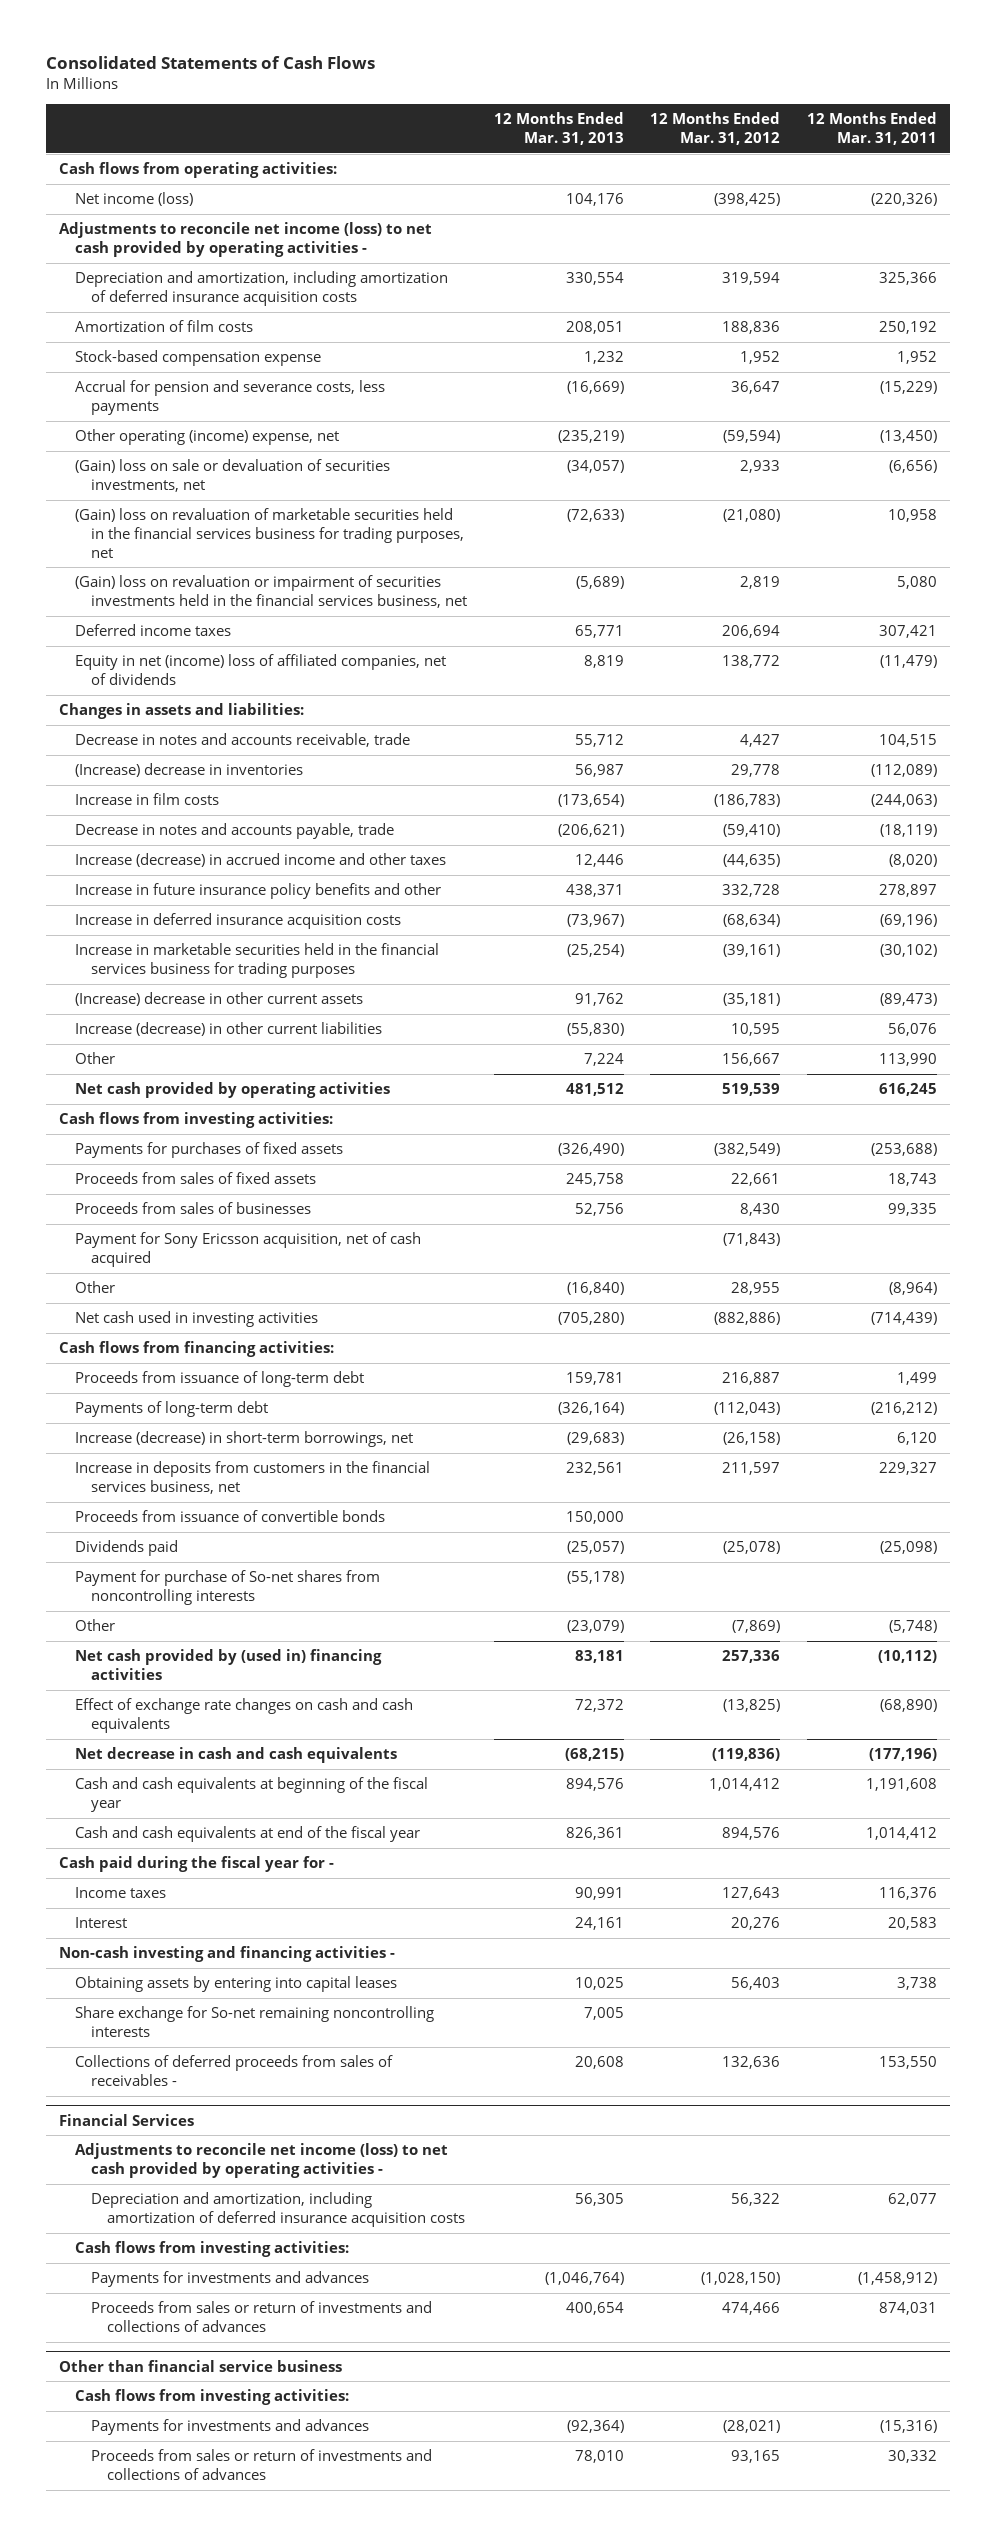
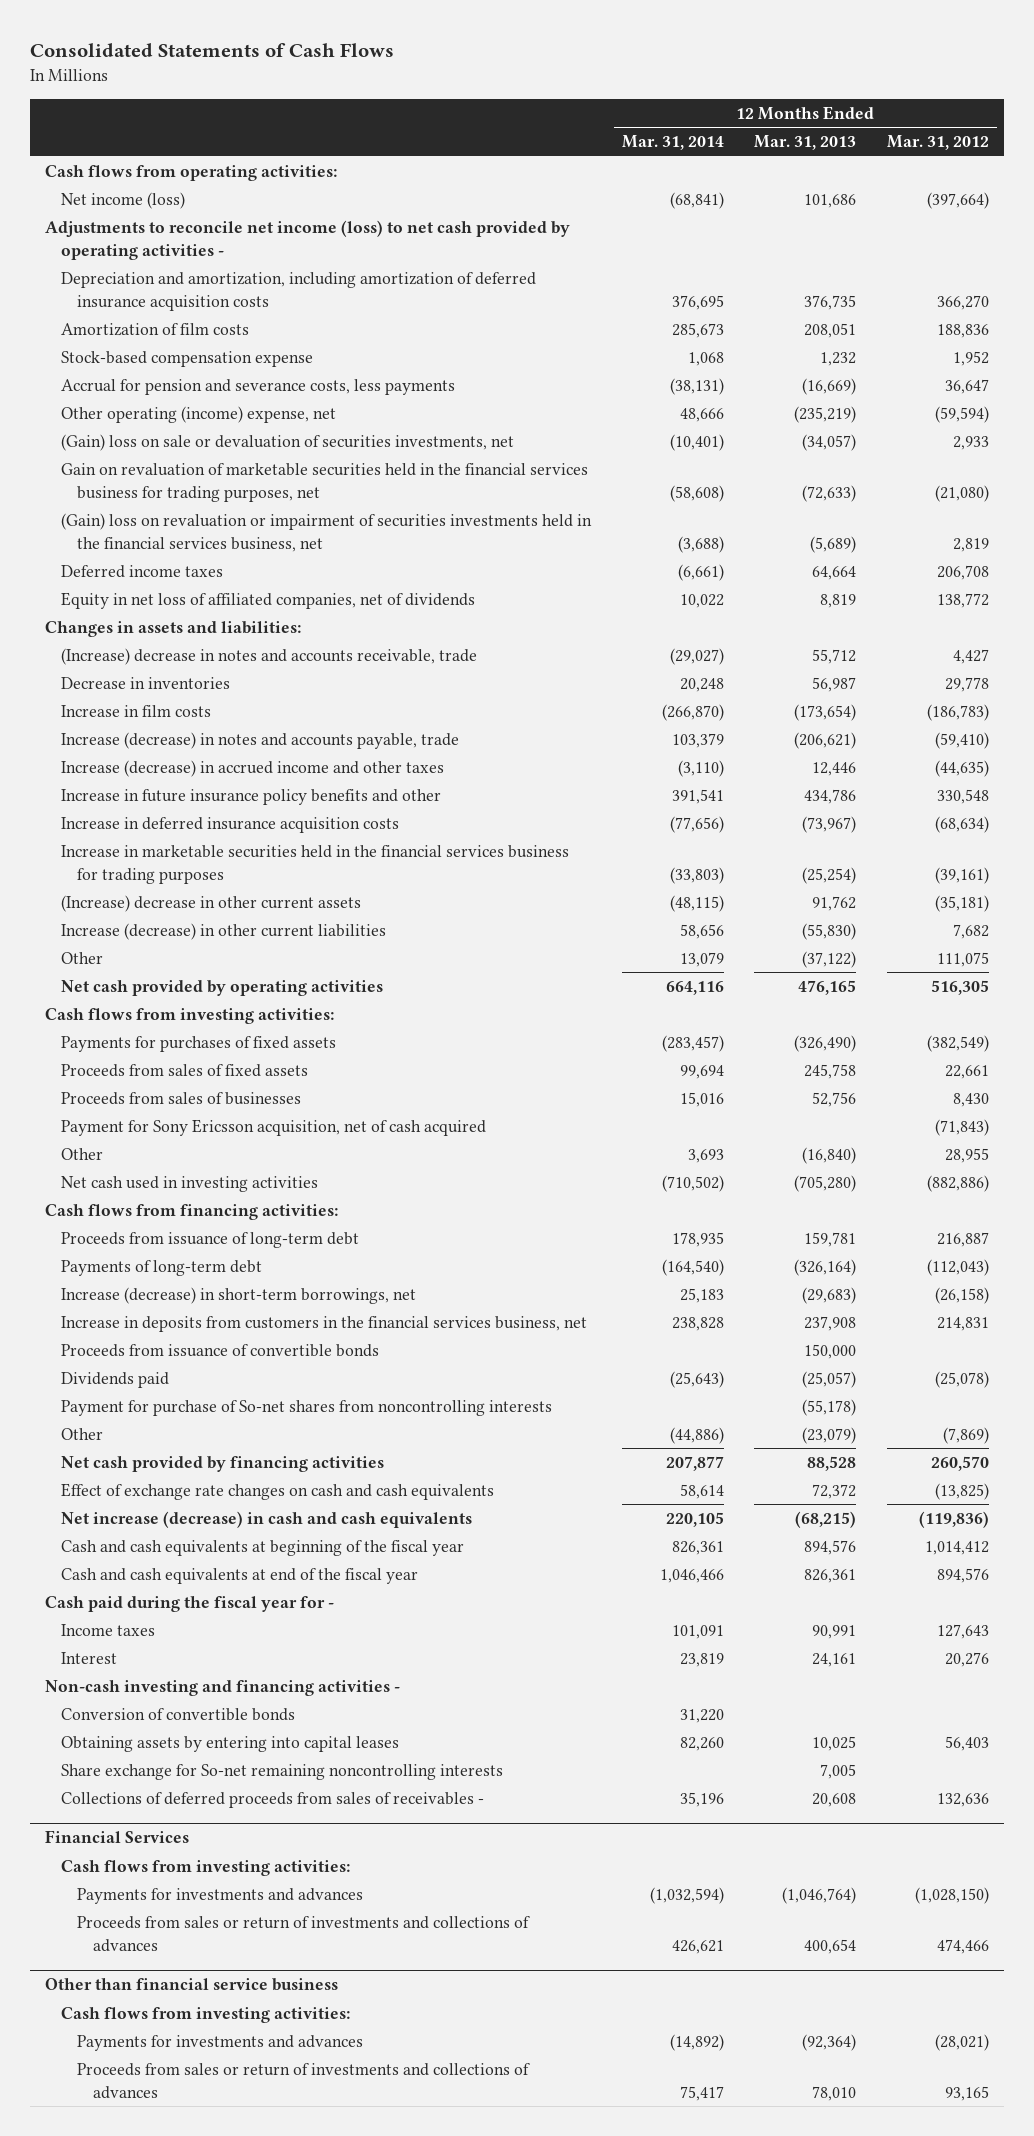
- | 12 Months Ended Mar. 31, 2013 | 12 Months Ended Mar. 31, 2012 | 12 Months Ended Mar. 31, 2011
+ | 12 Months Ended Mar. 31, 2014 | 12 Months Ended Mar. 31, 2013 | 12 Months Ended Mar. 31, 2012
- Net income (loss) | 104,176 | (398,425) | (220,326)
+ Net income (loss) | (68,841) | 101,686 | (397,664)
- Depreciation and amortization, including amortization of deferred insurance acquisition costs | 330,554 | 319,594 | 325,366
+ Depreciation and amortization, including amortization of deferred insurance acquisition costs | 376,695 | 376,735 | 366,270
- (Gain) loss on revaluation of marketable securities held in the financial services business for trading purposes, net | (72,633) | (21,080) | 10,958
+ Gain on revaluation of marketable securities held in the financial services business for trading purposes, net | (58,608) | (72,633) | (21,080)
- Deferred income taxes | 65,771 | 206,694 | 307,421
- Equity in net (income) loss of affiliated companies, net of dividends | 8,819 | 138,772 | (11,479)
+ Deferred income taxes | (6,661) | 64,664 | 206,708
+ Equity in net loss of affiliated companies, net of dividends | 10,022 | 8,819 | 138,772
- Decrease in notes and accounts receivable, trade | 55,712 | 4,427 | 104,515
- (Increase) decrease in inventories | 56,987 | 29,778 | (112,089)
+ (Increase) decrease in notes and accounts receivable, trade | (29,027) | 55,712 | 4,427
+ Decrease in inventories | 20,248 | 56,987 | 29,778
- Decrease in notes and accounts payable, trade | (206,621) | (59,410) | (18,119)
+ Increase (decrease) in notes and accounts payable, trade | 103,379 | (206,621) | (59,410)
- Increase in future insurance policy benefits and other | 438,371 | 332,728 | 278,897
+ Increase in future insurance policy benefits and other | 391,541 | 434,786 | 330,548
- Increase (decrease) in other current liabilities | (55,830) | 10,595 | 56,076
- Other | 7,224 | 156,667 | 113,990
- Net cash provided by operating activities | 481,512 | 519,539 | 616,245
+ Increase (decrease) in other current liabilities | 58,656 | (55,830) | 7,682
+ Other | 13,079 | (37,122) | 111,075
+ Net cash provided by operating activities | 664,116 | 476,165 | 516,305
- Increase in deposits from customers in the financial services business, net | 232,561 | 211,597 | 229,327
+ Increase in deposits from customers in the financial services business, net | 238,828 | 237,908 | 214,831
- Net cash provided by (used in) financing activities | 83,181 | 257,336 | (10,112)
+ Net cash provided by financing activities | 207,877 | 88,528 | 260,570
- Net decrease in cash and cash equivalents | (68,215) | (119,836) | (177,196)
+ Net increase (decrease) in cash and cash equivalents | 220,105 | (68,215) | (119,836)
+ Conversion of convertible bonds | 31,220 | |
@ Financial Services
- Adjustments to reconcile net income (loss) to net cash provided by operating activities -
- Depreciation and amortization, including amortization of deferred insurance acquisition costs | 56,305 | 56,322 | 62,077

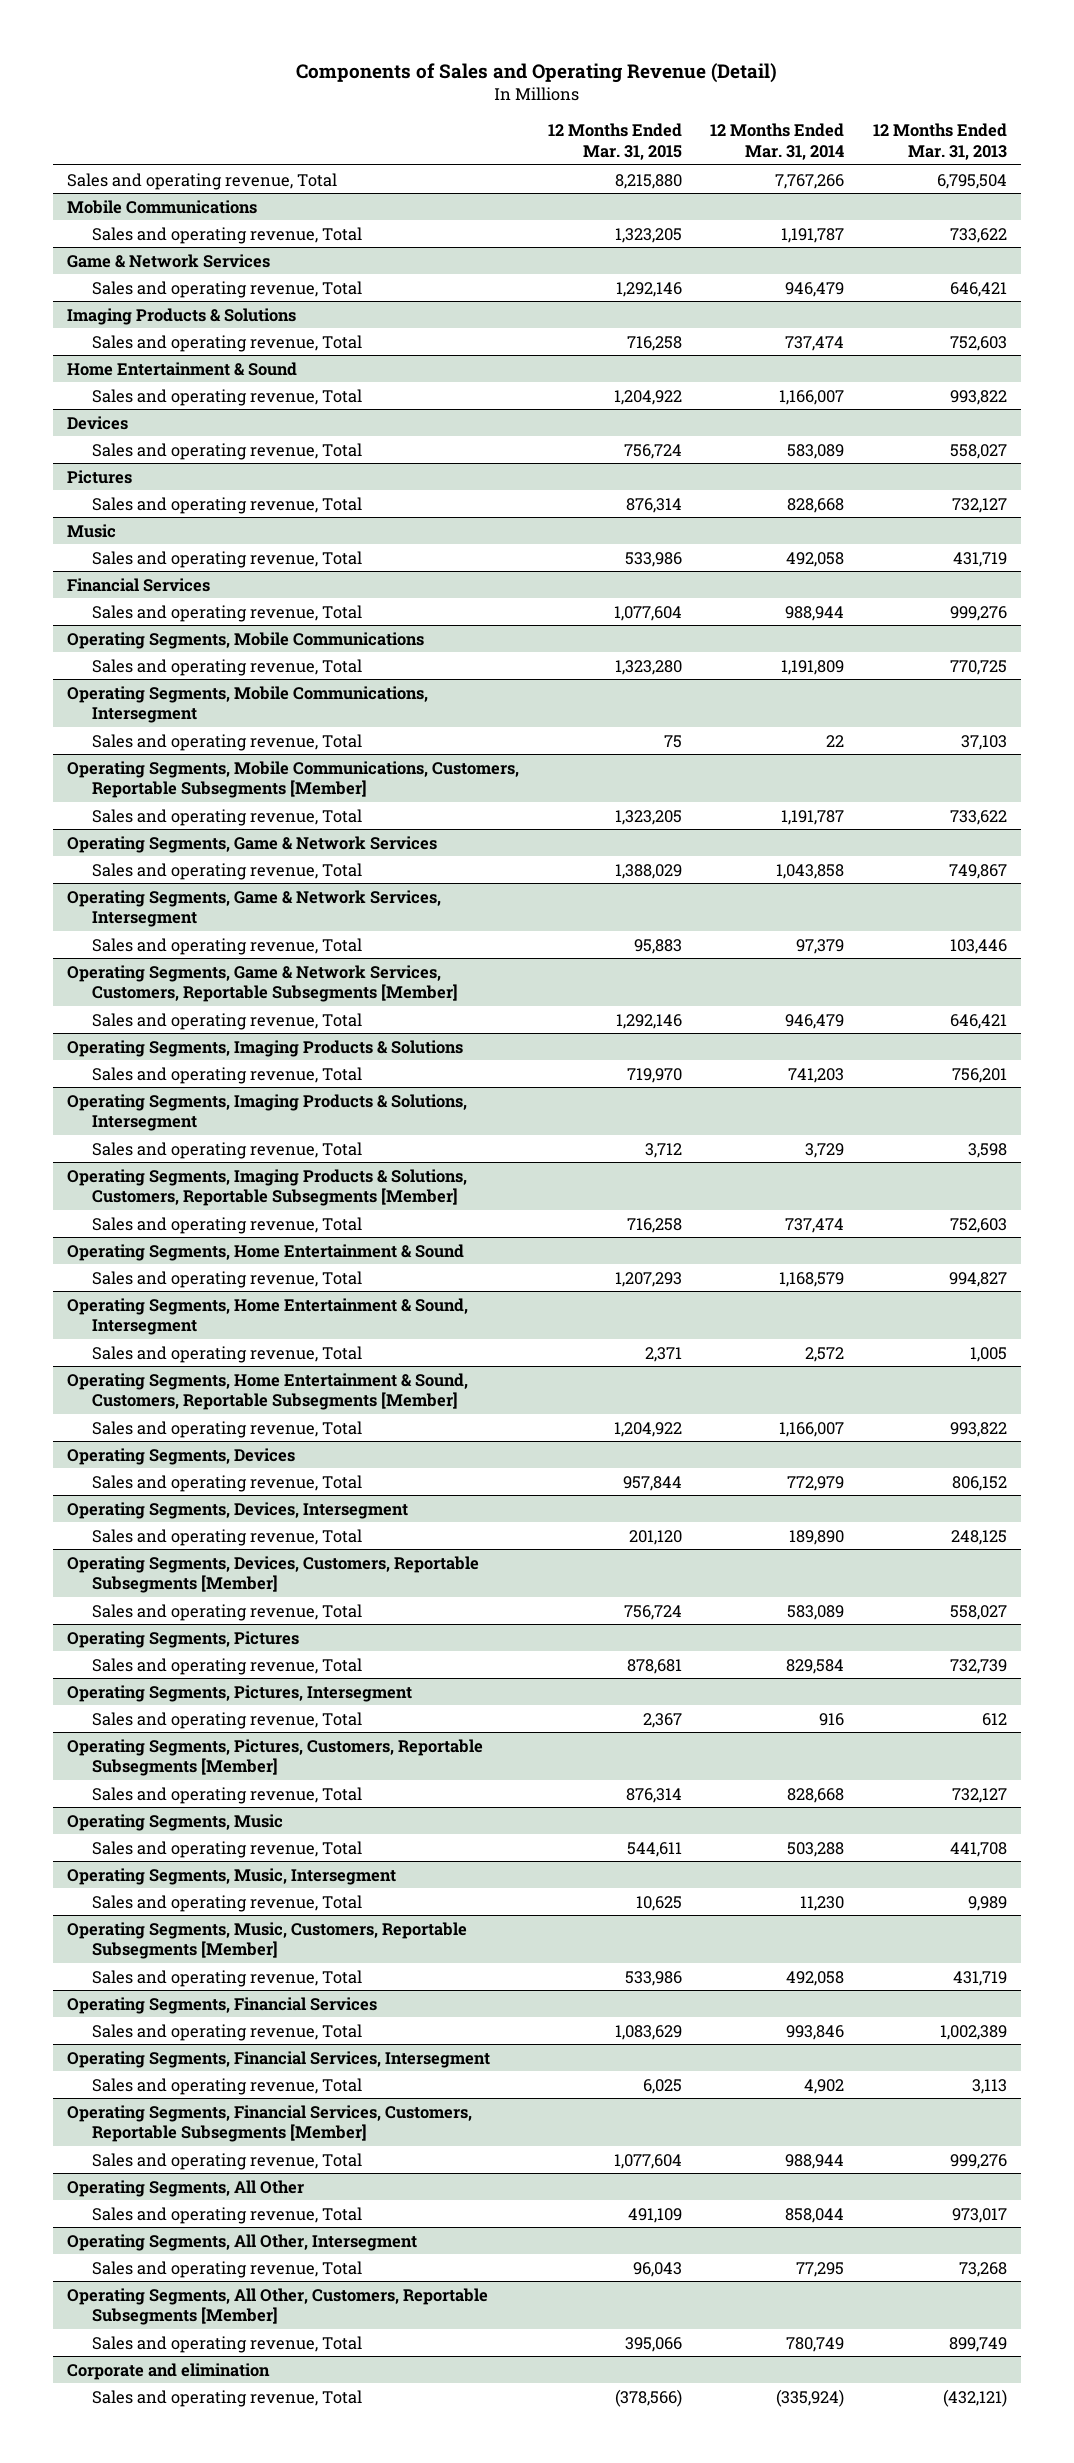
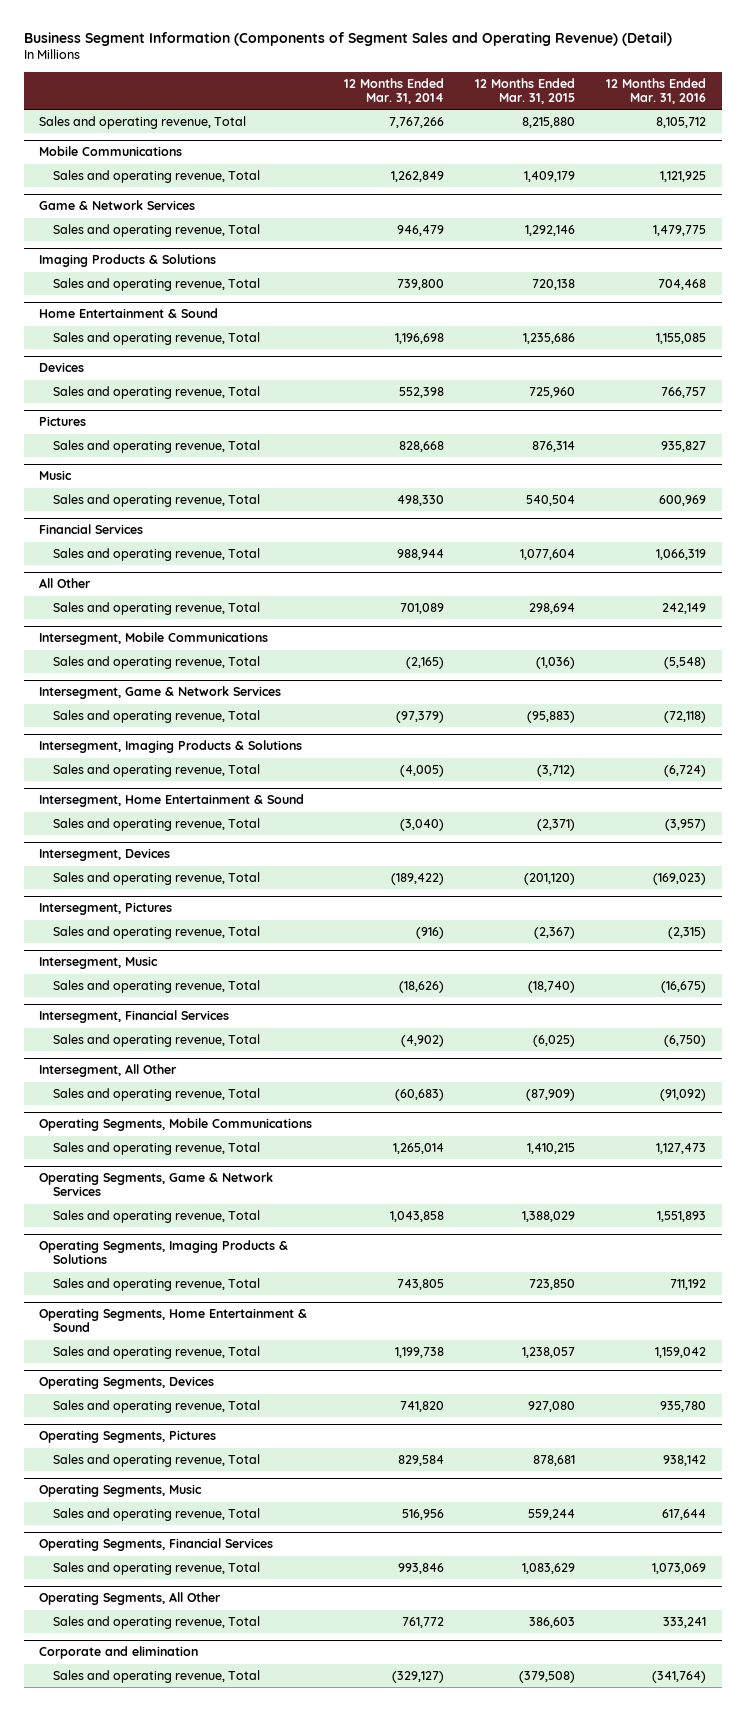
- Components of Sales and Operating Revenue (Detail)
+ Business Segment Information (Components of Segment Sales and Operating Revenue) (Detail)
- | 12 Months Ended Mar. 31, 2015 | 12 Months Ended Mar. 31, 2014 | 12 Months Ended Mar. 31, 2013
+ | 12 Months Ended Mar. 31, 2014 | 12 Months Ended Mar. 31, 2015 | 12 Months Ended Mar. 31, 2016
@ Mobile Communications
- Sales and operating revenue, Total | 1,323,205 | 1,191,787 | 733,622
+ Sales and operating revenue, Total | 1,262,849 | 1,409,179 | 1,121,925
@ Imaging Products & Solutions
- Sales and operating revenue, Total | 716,258 | 737,474 | 752,603
+ Sales and operating revenue, Total | 739,800 | 720,138 | 704,468
@ Home Entertainment & Sound
- Sales and operating revenue, Total | 1,204,922 | 1,166,007 | 993,822
+ Sales and operating revenue, Total | 1,196,698 | 1,235,686 | 1,155,085
@ Devices
- Sales and operating revenue, Total | 756,724 | 583,089 | 558,027
+ Sales and operating revenue, Total | 552,398 | 725,960 | 766,757
@ Music
- Sales and operating revenue, Total | 533,986 | 492,058 | 431,719
+ Sales and operating revenue, Total | 498,330 | 540,504 | 600,969
+ All Other
+ Sales and operating revenue, Total | 701,089 | 298,694 | 242,149
+ Intersegment, Mobile Communications
+ Sales and operating revenue, Total | (2,165) | (1,036) | (5,548)
+ Intersegment, Game & Network Services
+ Sales and operating revenue, Total | (97,379) | (95,883) | (72,118)
+ Intersegment, Imaging Products & Solutions
+ Sales and operating revenue, Total | (4,005) | (3,712) | (6,724)
+ Intersegment, Home Entertainment & Sound
+ Sales and operating revenue, Total | (3,040) | (2,371) | (3,957)
+ Intersegment, Devices
+ Sales and operating revenue, Total | (189,422) | (201,120) | (169,023)
+ Intersegment, Pictures
+ Sales and operating revenue, Total | (916) | (2,367) | (2,315)
+ Intersegment, Music
+ Sales and operating revenue, Total | (18,626) | (18,740) | (16,675)
+ Intersegment, Financial Services
+ Sales and operating revenue, Total | (4,902) | (6,025) | (6,750)
+ Intersegment, All Other
+ Sales and operating revenue, Total | (60,683) | (87,909) | (91,092)
@ Operating Segments, Mobile Communications
- Sales and operating revenue, Total | 1,323,280 | 1,191,809 | 770,725
- Operating Segments, Mobile Communications, Intersegment
- Sales and operating revenue, Total | 75 | 22 | 37,103
- Operating Segments, Mobile Communications, Customers, Reportable Subsegments [Member]
- Sales and operating revenue, Total | 1,323,205 | 1,191,787 | 733,622
@ Operating Segments, Mobile Communications
+ Sales and operating revenue, Total | 1,265,014 | 1,410,215 | 1,127,473
- Operating Segments, Game & Network Services, Intersegment
- Sales and operating revenue, Total | 95,883 | 97,379 | 103,446
- Operating Segments, Game & Network Services, Customers, Reportable Subsegments [Member]
- Sales and operating revenue, Total | 1,292,146 | 946,479 | 646,421
@ Operating Segments, Imaging Products & Solutions
- Sales and operating revenue, Total | 719,970 | 741,203 | 756,201
- Operating Segments, Imaging Products & Solutions, Intersegment
- Sales and operating revenue, Total | 3,712 | 3,729 | 3,598
- Operating Segments, Imaging Products & Solutions, Customers, Reportable Subsegments [Member]
- Sales and operating revenue, Total | 716,258 | 737,474 | 752,603
@ Operating Segments, Imaging Products & Solutions
+ Sales and operating revenue, Total | 743,805 | 723,850 | 711,192
@ Operating Segments, Home Entertainment & Sound
- Sales and operating revenue, Total | 1,207,293 | 1,168,579 | 994,827
- Operating Segments, Home Entertainment & Sound, Intersegment
- Sales and operating revenue, Total | 2,371 | 2,572 | 1,005
- Operating Segments, Home Entertainment & Sound, Customers, Reportable Subsegments [Member]
- Sales and operating revenue, Total | 1,204,922 | 1,166,007 | 993,822
@ Operating Segments, Home Entertainment & Sound
+ Sales and operating revenue, Total | 1,199,738 | 1,238,057 | 1,159,042
@ Operating Segments, Devices
- Sales and operating revenue, Total | 957,844 | 772,979 | 806,152
- Operating Segments, Devices, Intersegment
- Sales and operating revenue, Total | 201,120 | 189,890 | 248,125
- Operating Segments, Devices, Customers, Reportable Subsegments [Member]
- Sales and operating revenue, Total | 756,724 | 583,089 | 558,027
@ Operating Segments, Devices
+ Sales and operating revenue, Total | 741,820 | 927,080 | 935,780
- Operating Segments, Pictures, Intersegment
- Sales and operating revenue, Total | 2,367 | 916 | 612
- Operating Segments, Pictures, Customers, Reportable Subsegments [Member]
- Sales and operating revenue, Total | 876,314 | 828,668 | 732,127
@ Operating Segments, Music
- Sales and operating revenue, Total | 544,611 | 503,288 | 441,708
- Operating Segments, Music, Intersegment
- Sales and operating revenue, Total | 10,625 | 11,230 | 9,989
- Operating Segments, Music, Customers, Reportable Subsegments [Member]
- Sales and operating revenue, Total | 533,986 | 492,058 | 431,719
@ Operating Segments, Music
+ Sales and operating revenue, Total | 516,956 | 559,244 | 617,644
- Operating Segments, Financial Services, Intersegment
- Sales and operating revenue, Total | 6,025 | 4,902 | 3,113
- Operating Segments, Financial Services, Customers, Reportable Subsegments [Member]
- Sales and operating revenue, Total | 1,077,604 | 988,944 | 999,276
@ Operating Segments, All Other
- Sales and operating revenue, Total | 491,109 | 858,044 | 973,017
- Operating Segments, All Other, Intersegment
- Sales and operating revenue, Total | 96,043 | 77,295 | 73,268
- Operating Segments, All Other, Customers, Reportable Subsegments [Member]
- Sales and operating revenue, Total | 395,066 | 780,749 | 899,749
@ Operating Segments, All Other
+ Sales and operating revenue, Total | 761,772 | 386,603 | 333,241
@ Corporate and elimination
- Sales and operating revenue, Total | (378,566) | (335,924) | (432,121)
+ Sales and operating revenue, Total | (329,127) | (379,508) | (341,764)

